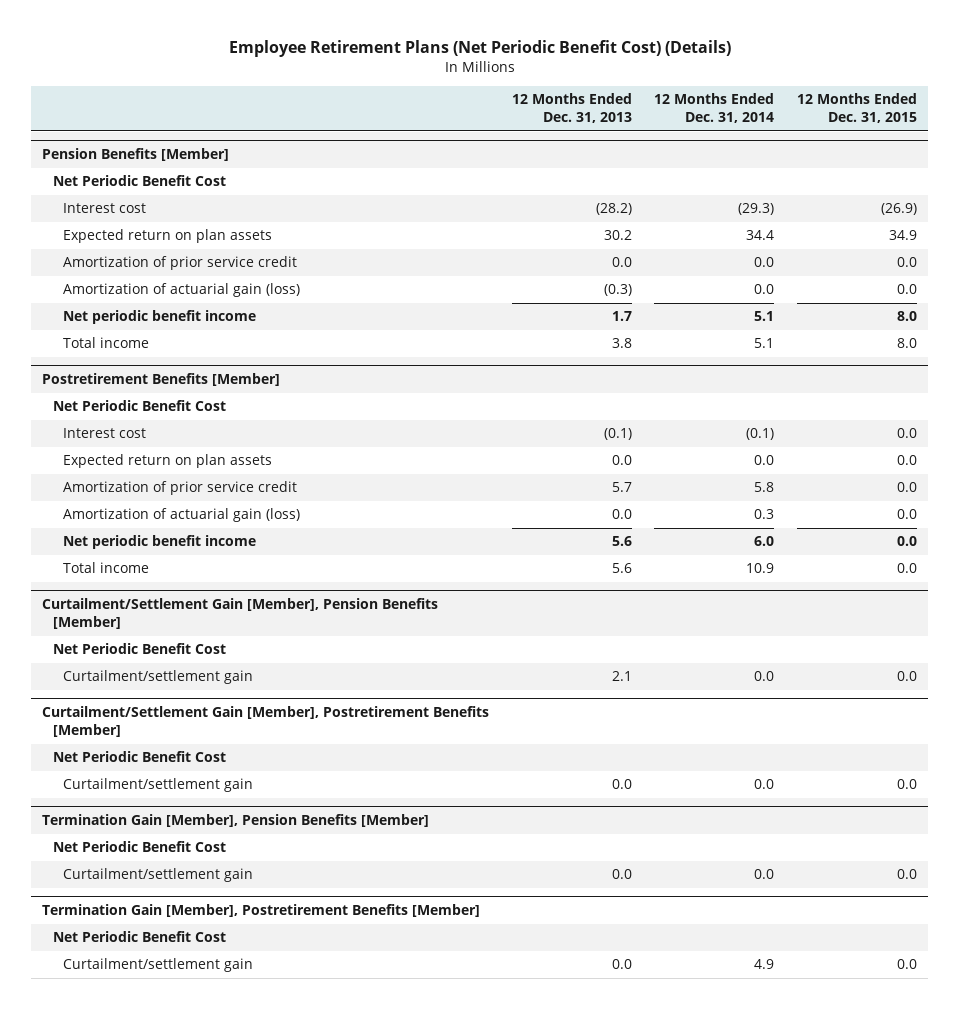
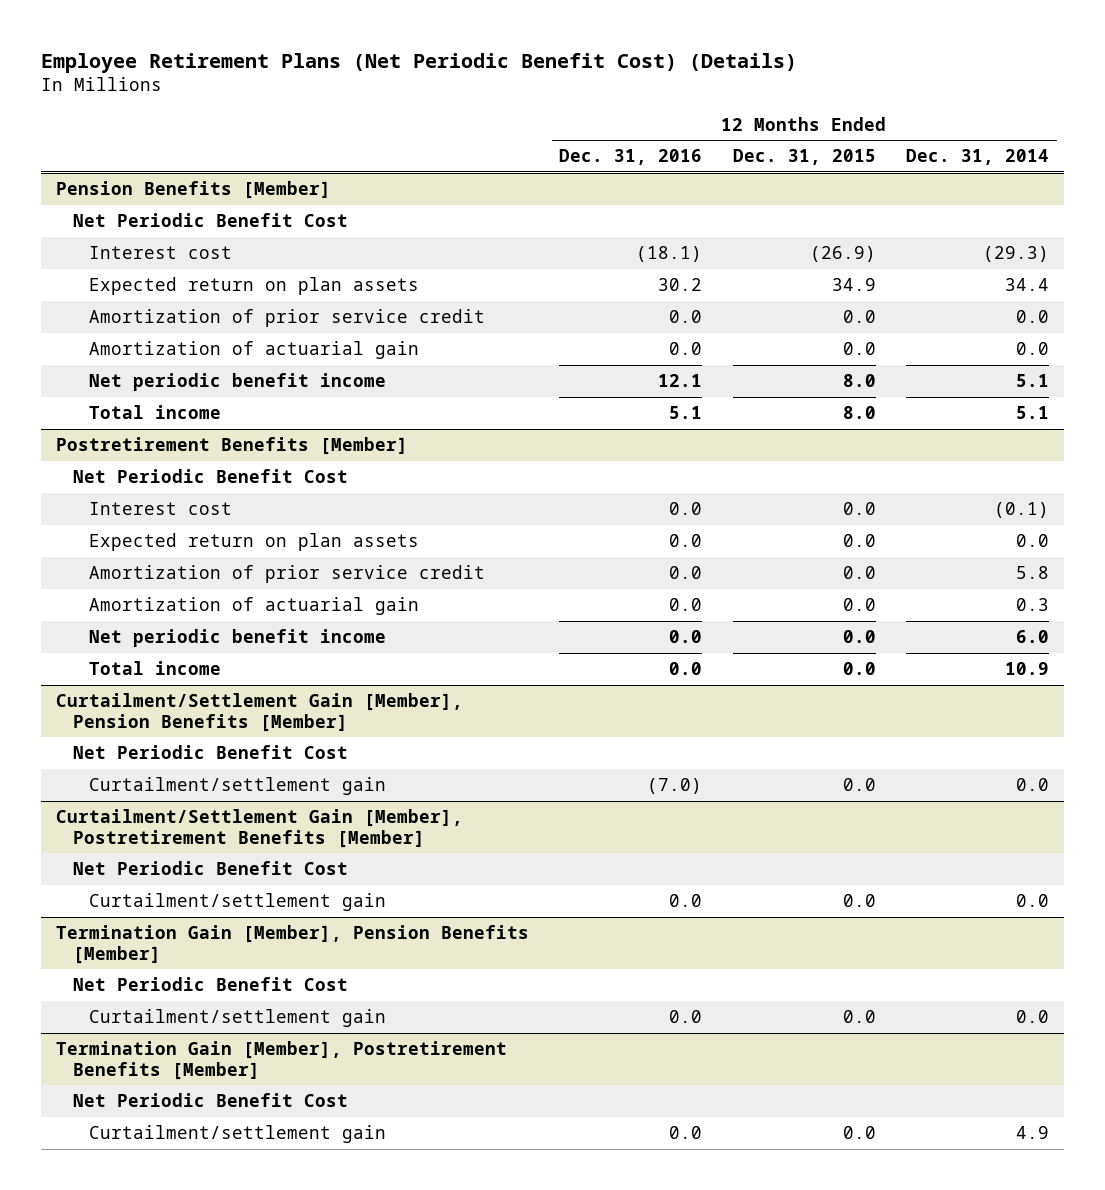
- | 12 Months Ended Dec. 31, 2013 | 12 Months Ended Dec. 31, 2014 | 12 Months Ended Dec. 31, 2015
+ | 12 Months Ended Dec. 31, 2016 | 12 Months Ended Dec. 31, 2015 | 12 Months Ended Dec. 31, 2014
@ Pension Benefits [Member]
- Amortization of actuarial gain (loss) | (0.3) | 0.0 | 0.0
+ Amortization of actuarial gain | 0.0 | 0.0 | 0.0
@ Postretirement Benefits [Member]
- Amortization of actuarial gain (loss) | 0.0 | 0.3 | 0.0
+ Amortization of actuarial gain | 0.0 | 0.0 | 0.3

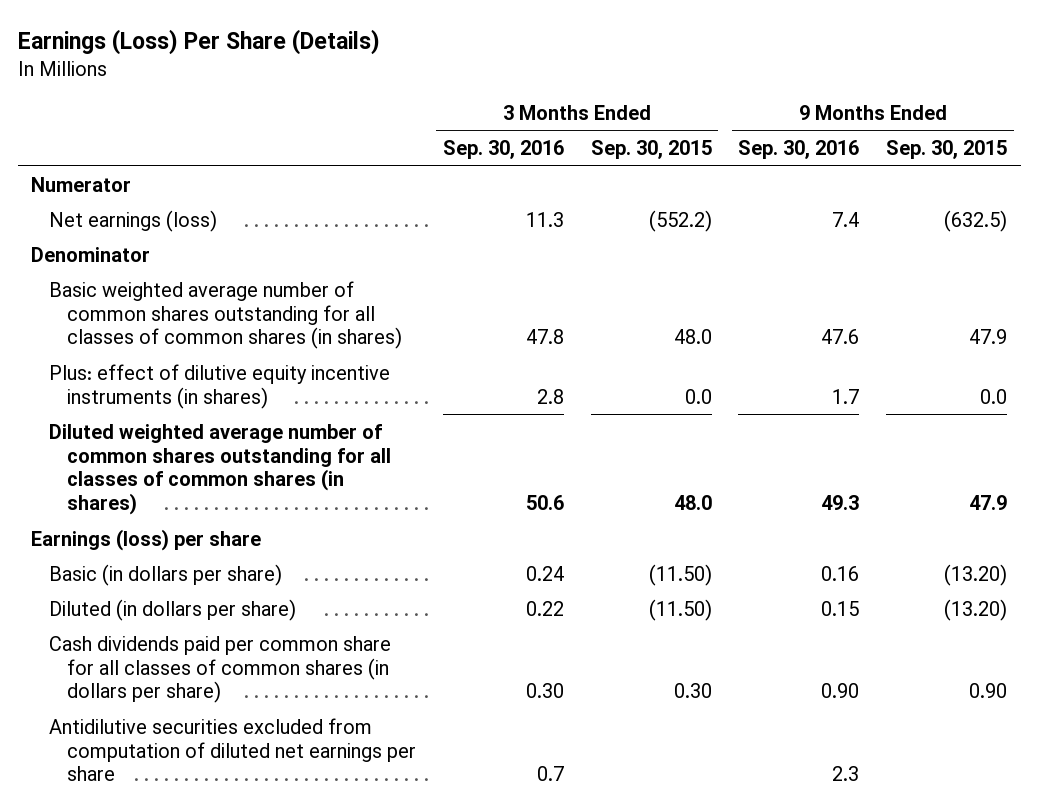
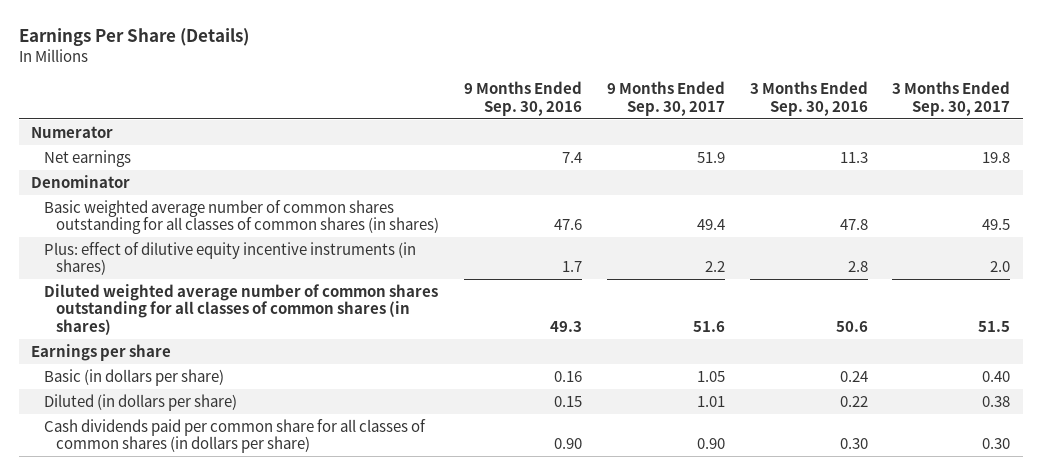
- Earnings (Loss) Per Share (Details)
+ Earnings Per Share (Details)
- | 3 Months Ended Sep. 30, 2016 | 3 Months Ended Sep. 30, 2015 | 9 Months Ended Sep. 30, 2016 | 9 Months Ended Sep. 30, 2015
+ | 9 Months Ended Sep. 30, 2016 | 9 Months Ended Sep. 30, 2017 | 3 Months Ended Sep. 30, 2016 | 3 Months Ended Sep. 30, 2017
- Net earnings (loss) | 11.3 | (552.2) | 7.4 | (632.5)
+ Net earnings | 7.4 | 51.9 | 11.3 | 19.8
- Earnings (loss) per share
+ Earnings per share
- Antidilutive securities excluded from computation of diluted net earnings per share | 0.7 | | 2.3 |

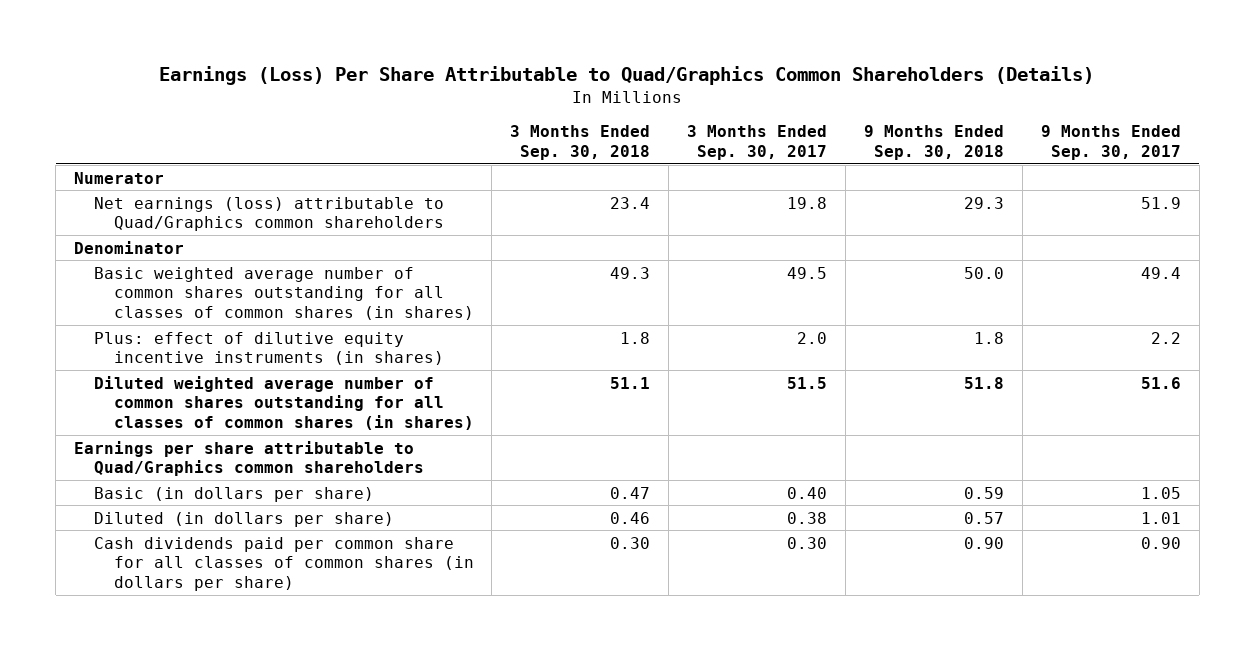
- Earnings Per Share (Details)
+ Earnings (Loss) Per Share Attributable to Quad/Graphics Common Shareholders (Details)
- | 9 Months Ended Sep. 30, 2016 | 9 Months Ended Sep. 30, 2017 | 3 Months Ended Sep. 30, 2016 | 3 Months Ended Sep. 30, 2017
+ | 3 Months Ended Sep. 30, 2018 | 3 Months Ended Sep. 30, 2017 | 9 Months Ended Sep. 30, 2018 | 9 Months Ended Sep. 30, 2017
- Net earnings | 7.4 | 51.9 | 11.3 | 19.8
+ Net earnings (loss) attributable to Quad/Graphics common shareholders | 23.4 | 19.8 | 29.3 | 51.9
- Earnings per share
+ Earnings per share attributable to Quad/Graphics common shareholders

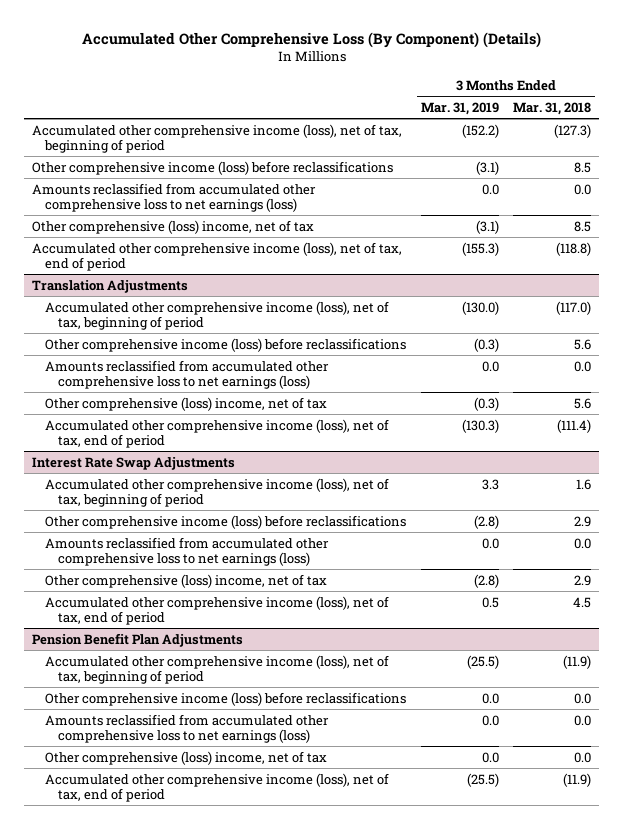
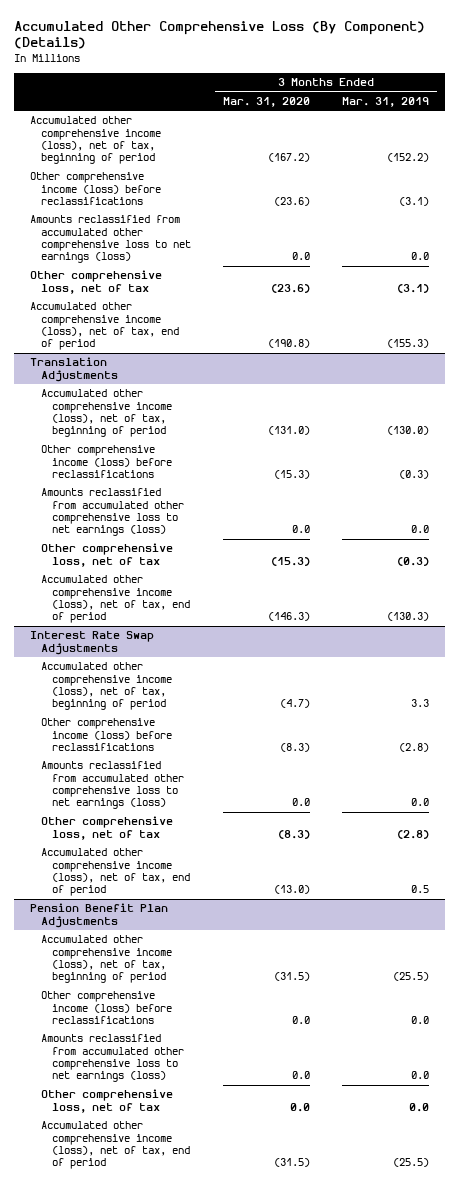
- | 3 Months Ended Mar. 31, 2019 | 3 Months Ended Mar. 31, 2018
+ | 3 Months Ended Mar. 31, 2020 | 3 Months Ended Mar. 31, 2019
- Other comprehensive (loss) income, net of tax | (3.1) | 8.5
+ Other comprehensive loss, net of tax | (23.6) | (3.1)
@ Translation Adjustments
- Other comprehensive (loss) income, net of tax | (0.3) | 5.6
+ Other comprehensive loss, net of tax | (15.3) | (0.3)
@ Interest Rate Swap Adjustments
- Other comprehensive (loss) income, net of tax | (2.8) | 2.9
+ Other comprehensive loss, net of tax | (8.3) | (2.8)
@ Pension Benefit Plan Adjustments
- Other comprehensive (loss) income, net of tax | 0.0 | 0.0
+ Other comprehensive loss, net of tax | 0.0 | 0.0

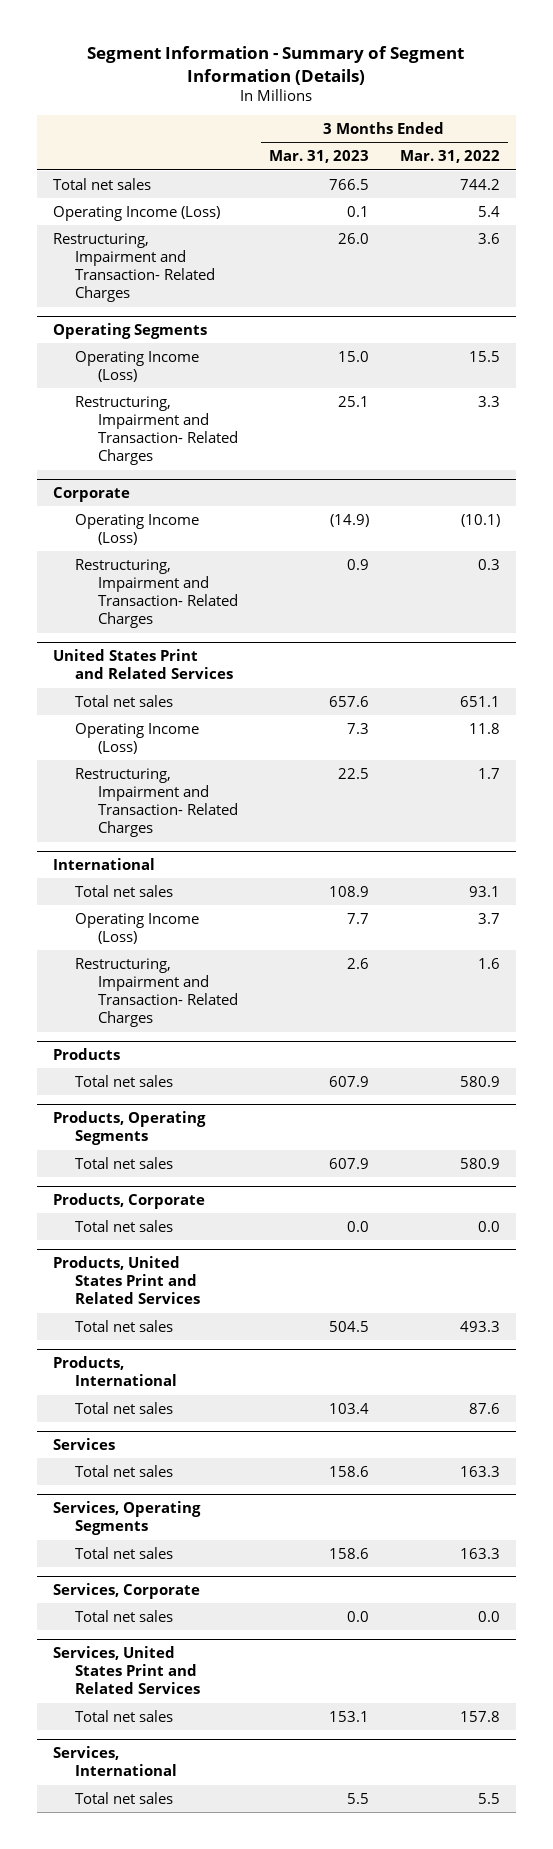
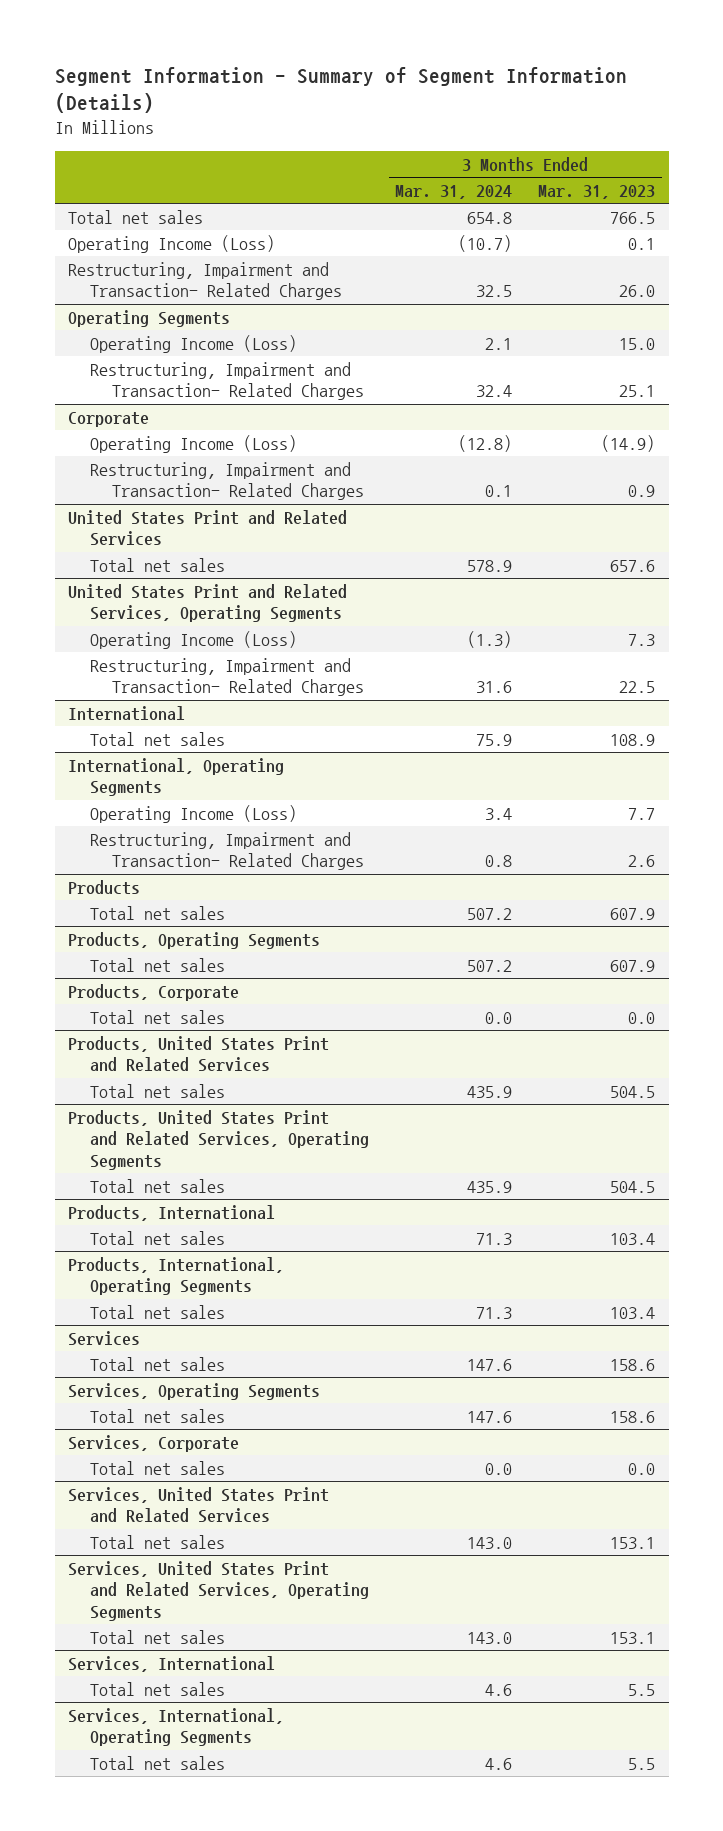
- | 3 Months Ended Mar. 31, 2023 | 3 Months Ended Mar. 31, 2022
+ | 3 Months Ended Mar. 31, 2024 | 3 Months Ended Mar. 31, 2023
+ United States Print and Related Services, Operating Segments
+ International, Operating Segments
+ Products, United States Print and Related Services, Operating Segments
+ Total net sales | 435.9 | 504.5
+ Products, International, Operating Segments
+ Total net sales | 71.3 | 103.4
+ Services, United States Print and Related Services, Operating Segments
+ Total net sales | 143.0 | 153.1
+ Services, International, Operating Segments
+ Total net sales | 4.6 | 5.5

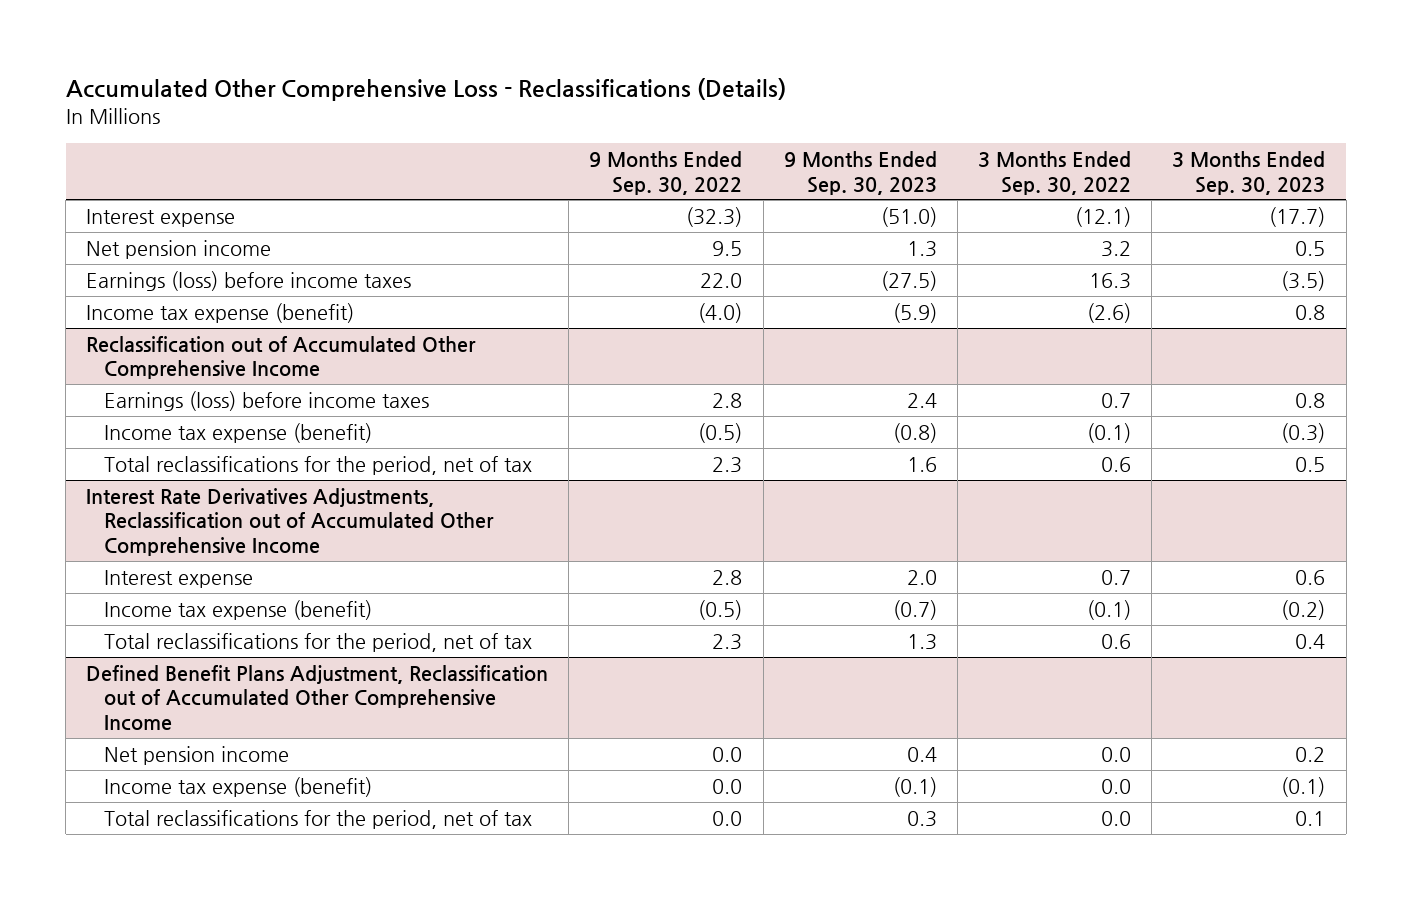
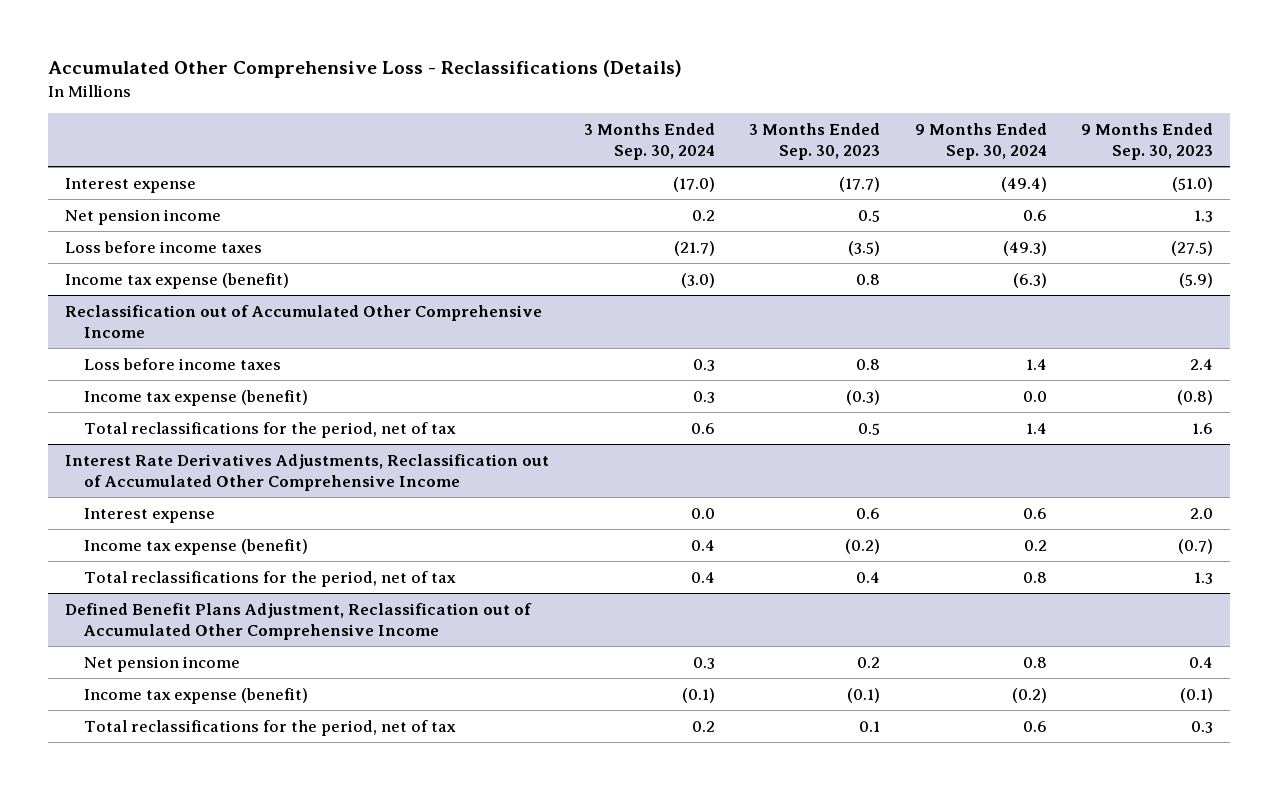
- | 9 Months Ended Sep. 30, 2022 | 9 Months Ended Sep. 30, 2023 | 3 Months Ended Sep. 30, 2022 | 3 Months Ended Sep. 30, 2023
+ | 3 Months Ended Sep. 30, 2024 | 3 Months Ended Sep. 30, 2023 | 9 Months Ended Sep. 30, 2024 | 9 Months Ended Sep. 30, 2023
- Earnings (loss) before income taxes | 22.0 | (27.5) | 16.3 | (3.5)
+ Loss before income taxes | (21.7) | (3.5) | (49.3) | (27.5)
@ Reclassification out of Accumulated Other Comprehensive Income
- Earnings (loss) before income taxes | 2.8 | 2.4 | 0.7 | 0.8
+ Loss before income taxes | 0.3 | 0.8 | 1.4 | 2.4

